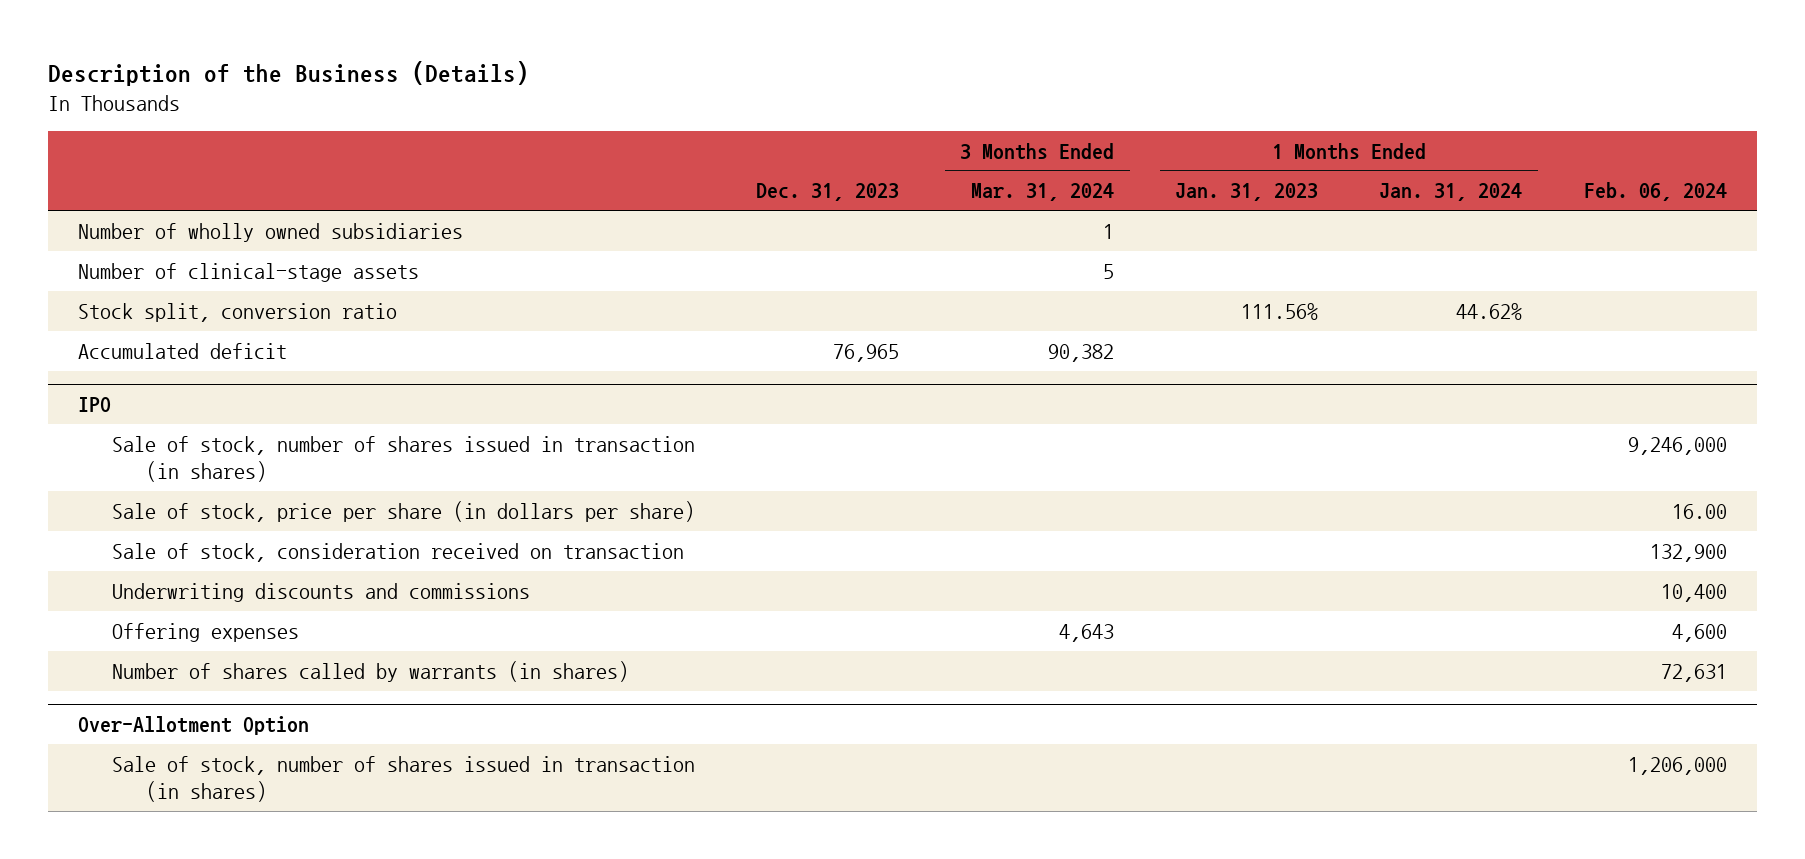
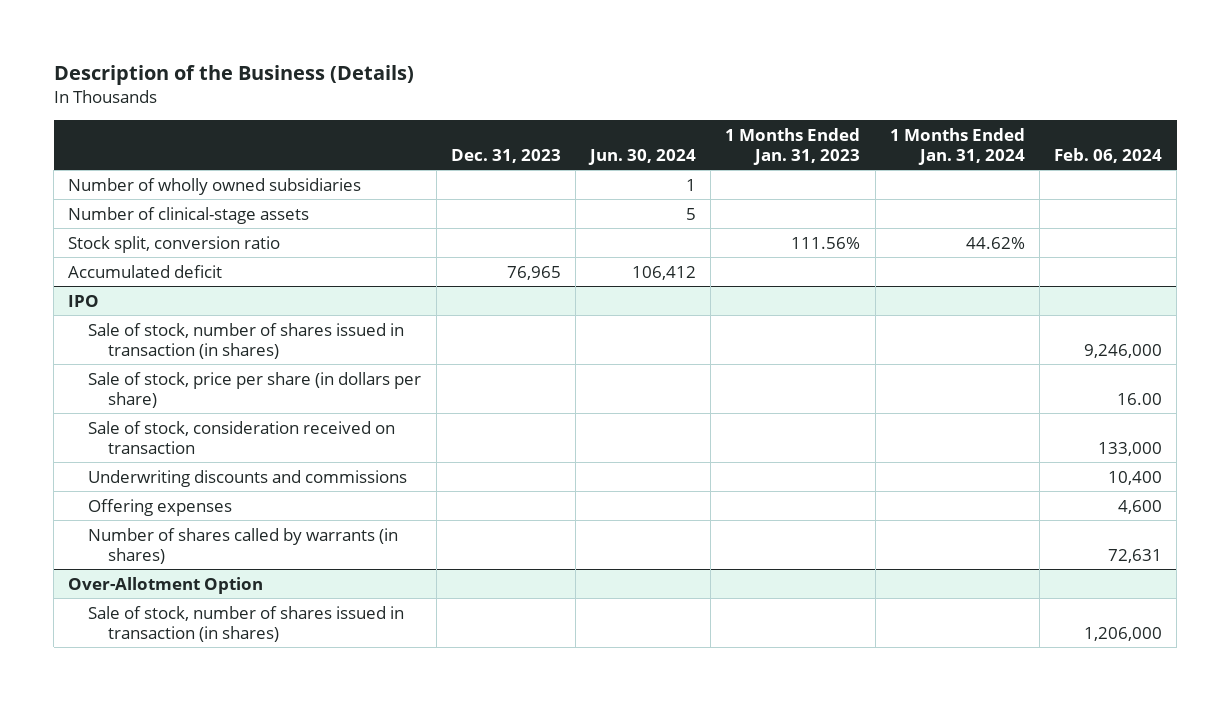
- | Dec. 31, 2023 | 3 Months Ended Mar. 31, 2024 | 1 Months Ended Jan. 31, 2023 | 1 Months Ended Jan. 31, 2024 | Feb. 06, 2024
+ | Dec. 31, 2023 | Jun. 30, 2024 | 1 Months Ended Jan. 31, 2023 | 1 Months Ended Jan. 31, 2024 | Feb. 06, 2024
@ IPO
- Sale of stock, consideration received on transaction | | | | | 132,900
+ Sale of stock, consideration received on transaction | | | | | 133,000

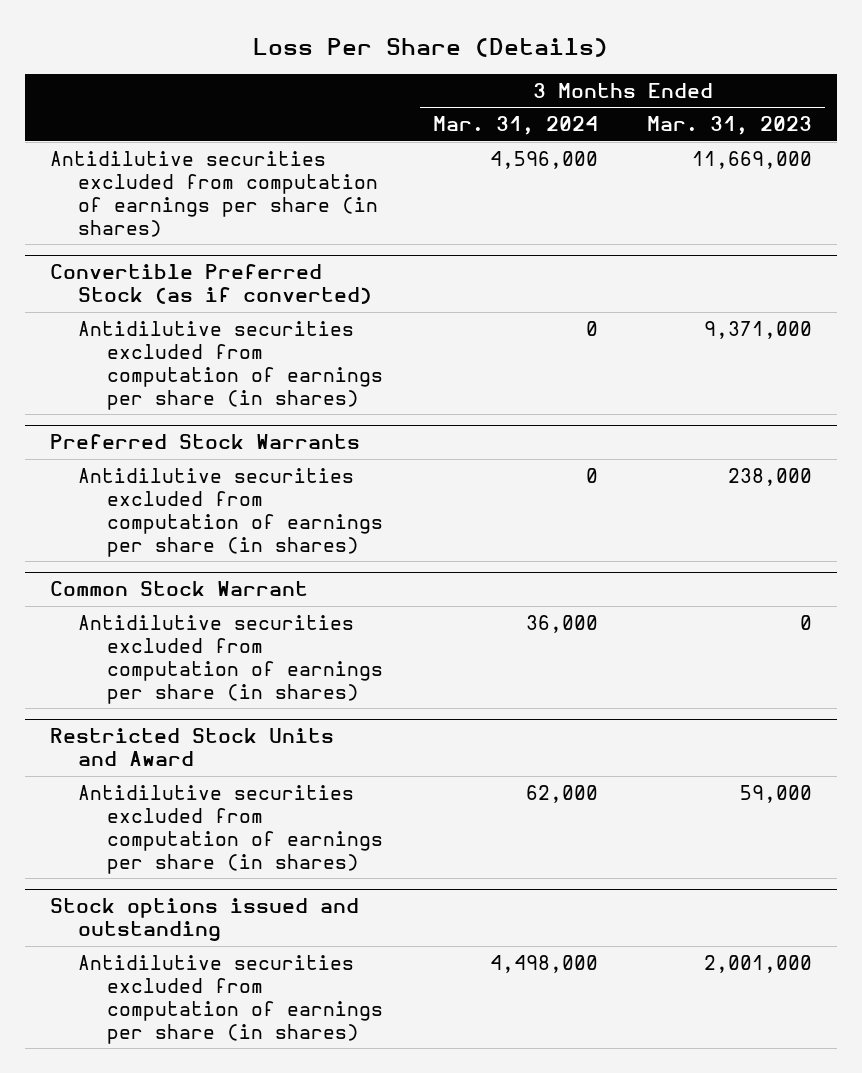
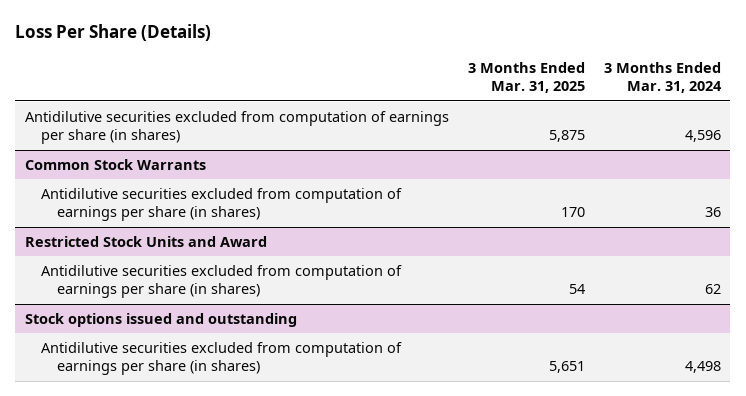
- | 3 Months Ended Mar. 31, 2024 | 3 Months Ended Mar. 31, 2023
+ | 3 Months Ended Mar. 31, 2025 | 3 Months Ended Mar. 31, 2024
- Antidilutive securities excluded from computation of earnings per share (in shares) | 4,596,000 | 11,669,000
- Convertible Preferred Stock (as if converted)
- Antidilutive securities excluded from computation of earnings per share (in shares) | 0 | 9,371,000
- Preferred Stock Warrants
- Antidilutive securities excluded from computation of earnings per share (in shares) | 0 | 238,000
- Common Stock Warrant
- Antidilutive securities excluded from computation of earnings per share (in shares) | 36,000 | 0
+ Antidilutive securities excluded from computation of earnings per share (in shares) | 5,875 | 4,596
+ Common Stock Warrants
+ Antidilutive securities excluded from computation of earnings per share (in shares) | 170 | 36
@ Restricted Stock Units and Award
- Antidilutive securities excluded from computation of earnings per share (in shares) | 62,000 | 59,000
+ Antidilutive securities excluded from computation of earnings per share (in shares) | 54 | 62
@ Stock options issued and outstanding
- Antidilutive securities excluded from computation of earnings per share (in shares) | 4,498,000 | 2,001,000
+ Antidilutive securities excluded from computation of earnings per share (in shares) | 5,651 | 4,498

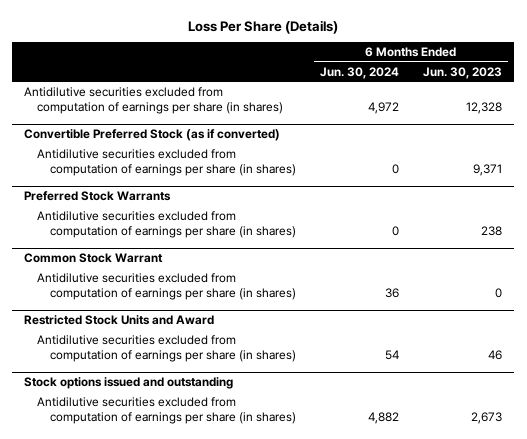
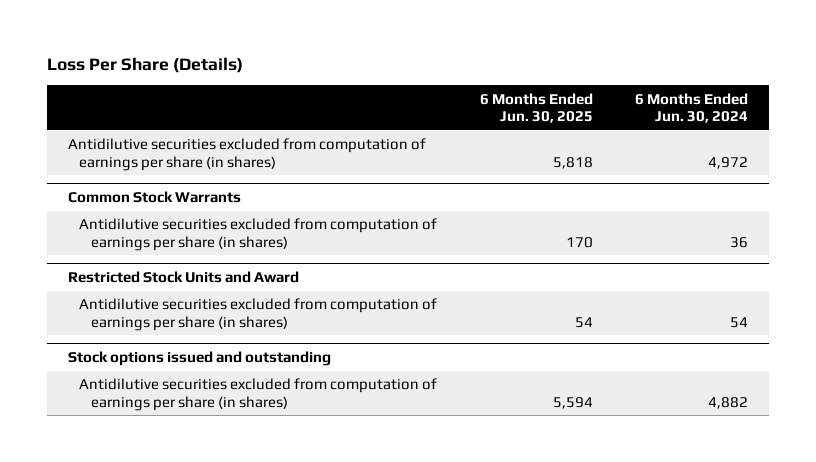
- | 6 Months Ended Jun. 30, 2024 | 6 Months Ended Jun. 30, 2023
+ | 6 Months Ended Jun. 30, 2025 | 6 Months Ended Jun. 30, 2024
- Convertible Preferred Stock (as if converted)
- Antidilutive securities excluded from computation of earnings per share (in shares) | 0 | 9,371
- Preferred Stock Warrants
- Antidilutive securities excluded from computation of earnings per share (in shares) | 0 | 238
- Common Stock Warrant
+ Common Stock Warrants

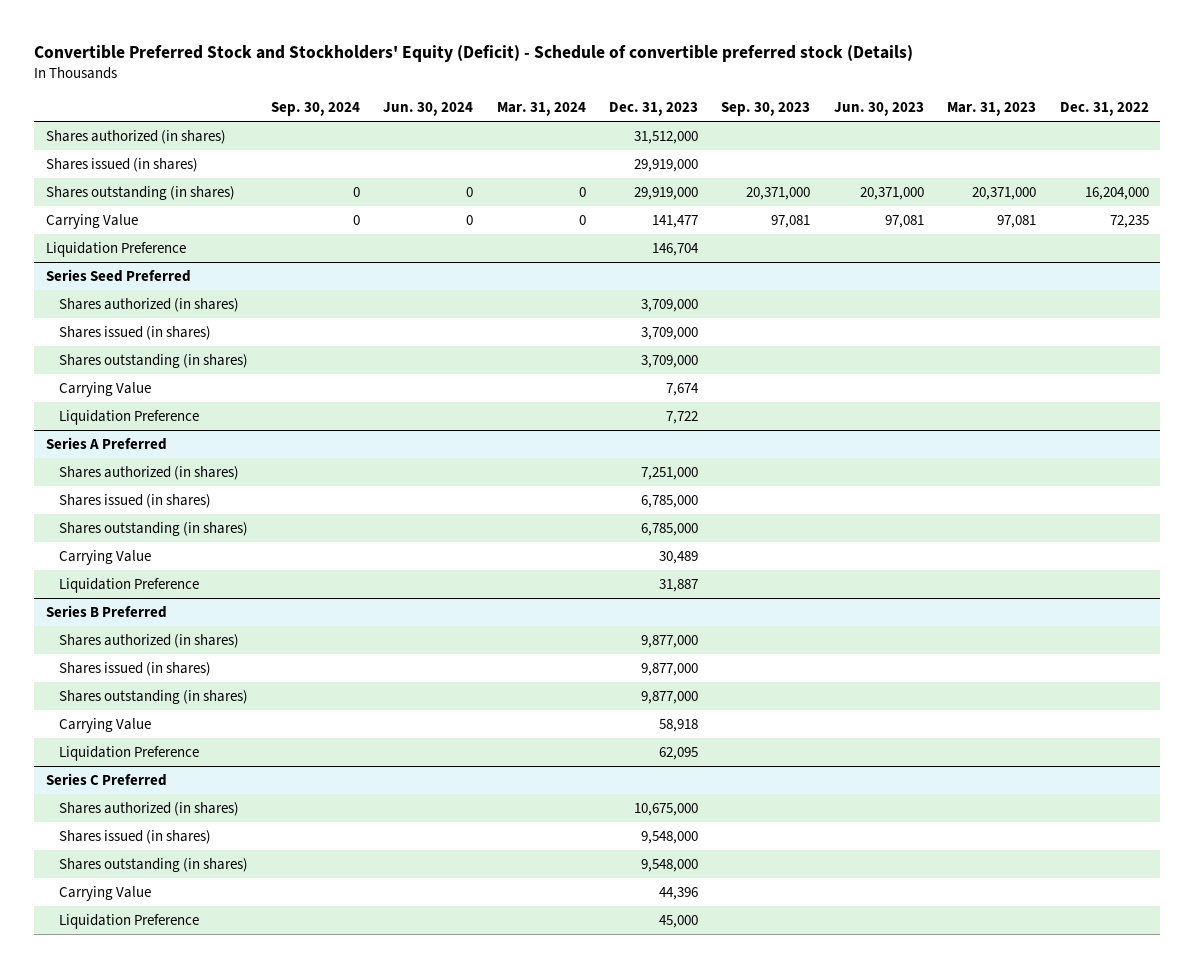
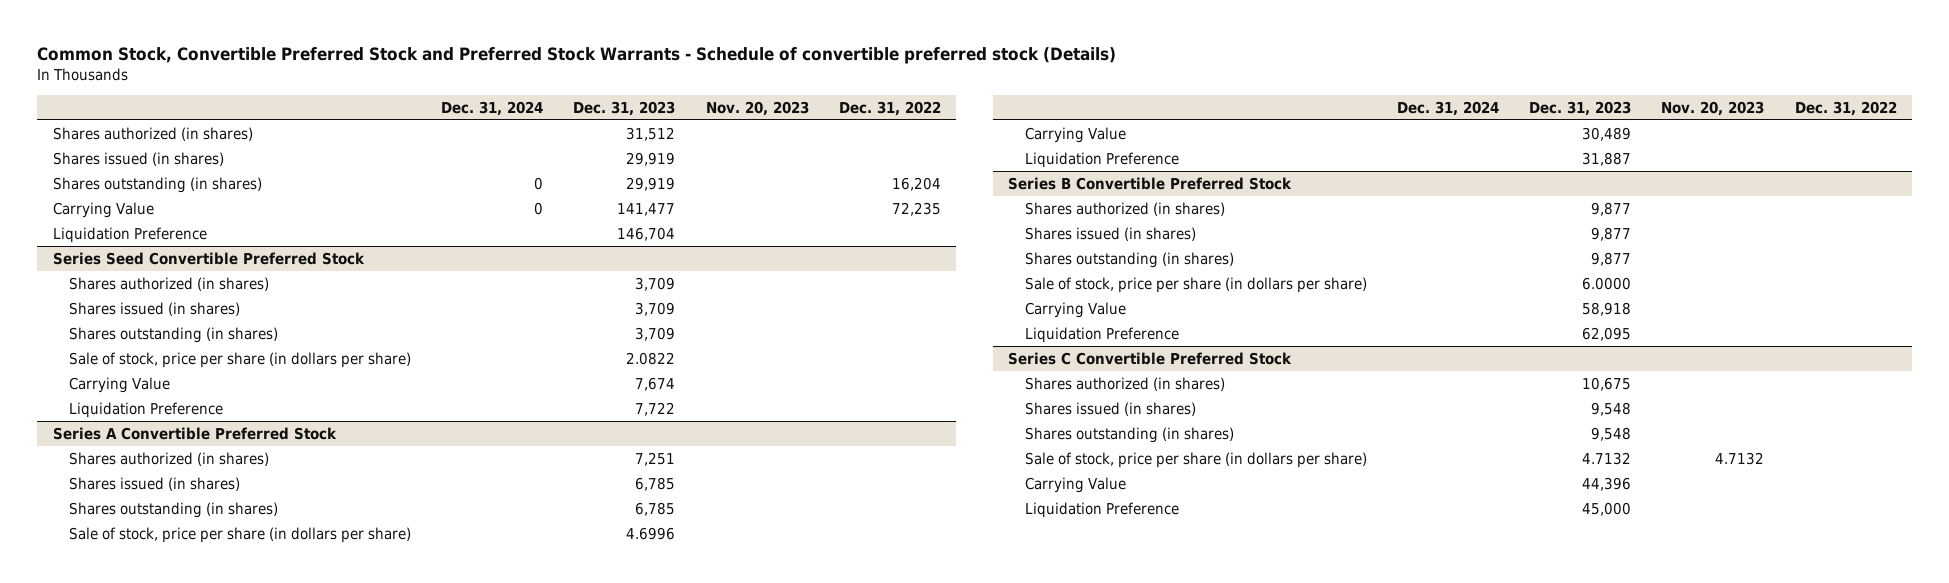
- Convertible Preferred Stock and Stockholders' Equity (Deficit) - Schedule of convertible preferred stock (Details)
+ Common Stock, Convertible Preferred Stock and Preferred Stock Warrants - Schedule of convertible preferred stock (Details)
- | Sep. 30, 2024 | Jun. 30, 2024 | Mar. 31, 2024 | Dec. 31, 2023 | Sep. 30, 2023 | Jun. 30, 2023 | Mar. 31, 2023 | Dec. 31, 2022
+ | Dec. 31, 2024 | Dec. 31, 2023 | Nov. 20, 2023 | Dec. 31, 2022
- Shares authorized (in shares) | | | | 31,512,000 | | | |
- Shares issued (in shares) | | | | 29,919,000 | | | |
- Shares outstanding (in shares) | 0 | 0 | 0 | 29,919,000 | 20,371,000 | 20,371,000 | 20,371,000 | 16,204,000
+ Shares authorized (in shares) | | 31,512 | |
+ Shares issued (in shares) | | 29,919 | |
+ Shares outstanding (in shares) | 0 | 29,919 | | 16,204
- Series Seed Preferred
- Shares authorized (in shares) | | | | 3,709,000 | | | |
- Shares issued (in shares) | | | | 3,709,000 | | | |
- Shares outstanding (in shares) | | | | 3,709,000 | | | |
+ Series Seed Convertible Preferred Stock
+ Shares authorized (in shares) | | 3,709 | |
+ Shares issued (in shares) | | 3,709 | |
+ Shares outstanding (in shares) | | 3,709 | |
+ Sale of stock, price per share (in dollars per share) | | 2.0822 | |
- Series A Preferred
- Shares authorized (in shares) | | | | 7,251,000 | | | |
- Shares issued (in shares) | | | | 6,785,000 | | | |
- Shares outstanding (in shares) | | | | 6,785,000 | | | |
+ Series A Convertible Preferred Stock
+ Shares authorized (in shares) | | 7,251 | |
+ Shares issued (in shares) | | 6,785 | |
+ Shares outstanding (in shares) | | 6,785 | |
+ Sale of stock, price per share (in dollars per share) | | 4.6996 | |
- Series B Preferred
- Shares authorized (in shares) | | | | 9,877,000 | | | |
- Shares issued (in shares) | | | | 9,877,000 | | | |
- Shares outstanding (in shares) | | | | 9,877,000 | | | |
+ Series B Convertible Preferred Stock
+ Shares authorized (in shares) | | 9,877 | |
+ Shares issued (in shares) | | 9,877 | |
+ Shares outstanding (in shares) | | 9,877 | |
+ Sale of stock, price per share (in dollars per share) | | 6.0000 | |
- Series C Preferred
- Shares authorized (in shares) | | | | 10,675,000 | | | |
- Shares issued (in shares) | | | | 9,548,000 | | | |
- Shares outstanding (in shares) | | | | 9,548,000 | | | |
+ Series C Convertible Preferred Stock
+ Shares authorized (in shares) | | 10,675 | |
+ Shares issued (in shares) | | 9,548 | |
+ Shares outstanding (in shares) | | 9,548 | |
+ Sale of stock, price per share (in dollars per share) | | 4.7132 | 4.7132 |

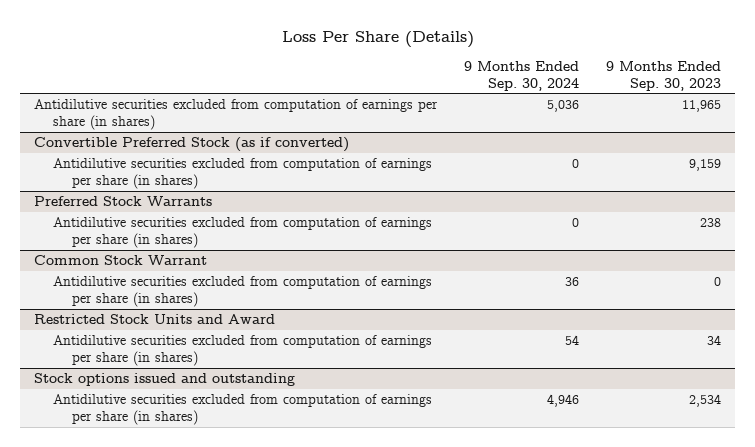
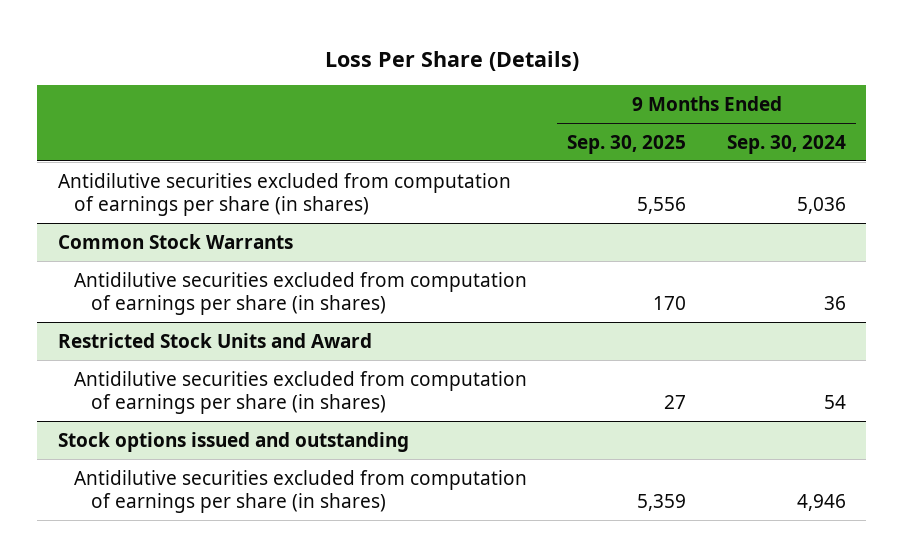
- | 9 Months Ended Sep. 30, 2024 | 9 Months Ended Sep. 30, 2023
+ | 9 Months Ended Sep. 30, 2025 | 9 Months Ended Sep. 30, 2024
- Convertible Preferred Stock (as if converted)
- Antidilutive securities excluded from computation of earnings per share (in shares) | 0 | 9,159
- Preferred Stock Warrants
- Antidilutive securities excluded from computation of earnings per share (in shares) | 0 | 238
- Common Stock Warrant
+ Common Stock Warrants

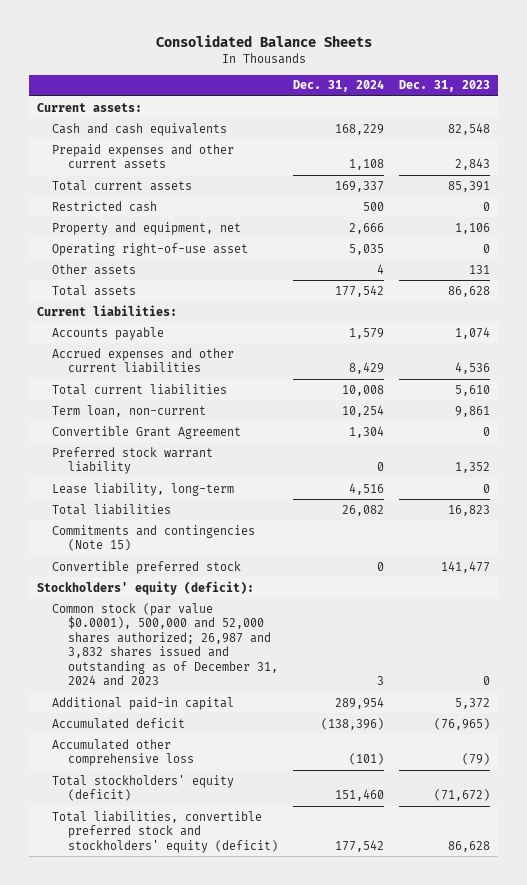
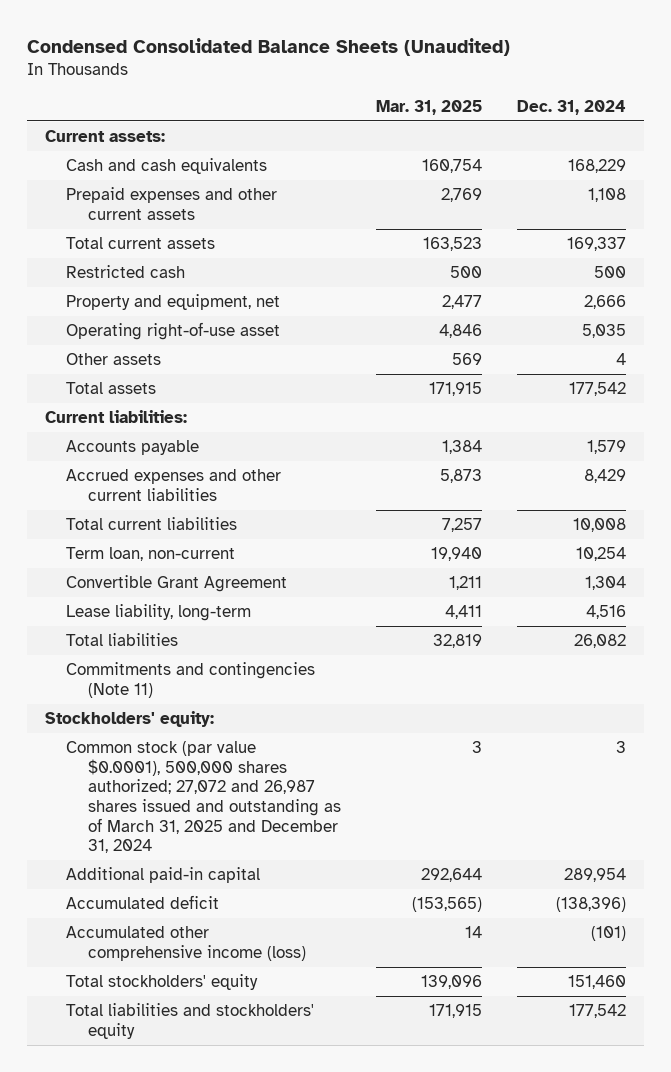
- Consolidated Balance Sheets
+ Condensed Consolidated Balance Sheets (Unaudited)
- | Dec. 31, 2024 | Dec. 31, 2023
+ | Mar. 31, 2025 | Dec. 31, 2024
- Preferred stock warrant liability | 0 | 1,352
- Commitments and contingencies (Note 15)
- Convertible preferred stock | 0 | 141,477
- Stockholders' equity (deficit):
- Common stock (par value $0.0001), 500,000 and 52,000 shares authorized; 26,987 and 3,832 shares issued and outstanding as of December 31, 2024 and 2023 | 3 | 0
+ Commitments and contingencies (Note 11)
+ Stockholders' equity:
+ Common stock (par value $0.0001), 500,000 shares authorized; 27,072 and 26,987 shares issued and outstanding as of March 31, 2025 and December 31, 2024 | 3 | 3
- Accumulated other comprehensive loss | (101) | (79)
- Total stockholders' equity (deficit) | 151,460 | (71,672)
- Total liabilities, convertible preferred stock and stockholders' equity (deficit) | 177,542 | 86,628
+ Accumulated other comprehensive income (loss) | 14 | (101)
+ Total stockholders' equity | 139,096 | 151,460
+ Total liabilities and stockholders' equity | 171,915 | 177,542

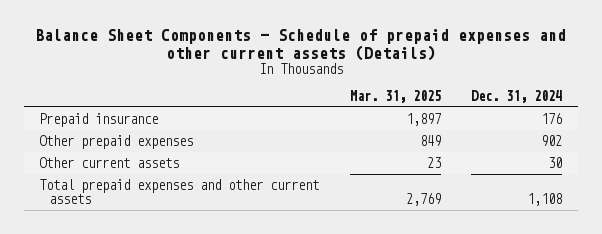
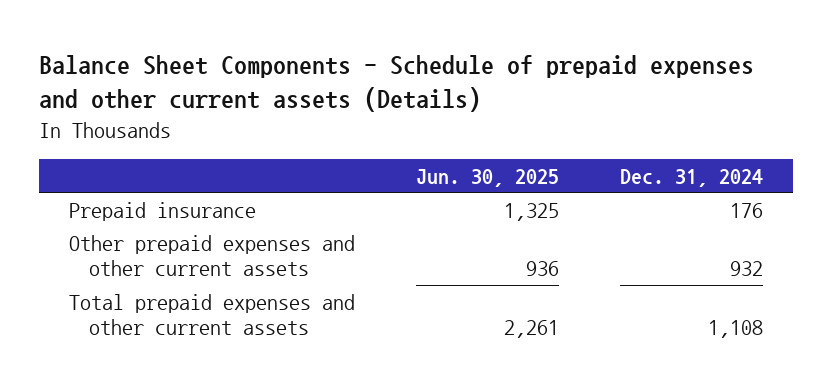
- | Mar. 31, 2025 | Dec. 31, 2024
+ | Jun. 30, 2025 | Dec. 31, 2024
- Other prepaid expenses | 849 | 902
- Other current assets | 23 | 30
+ Other prepaid expenses and other current assets | 936 | 932

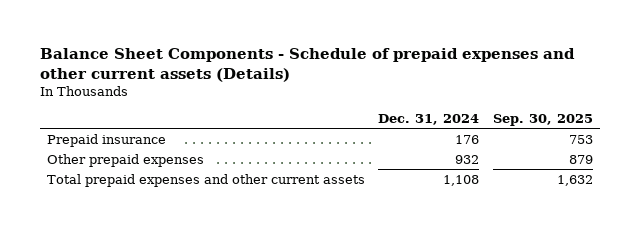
- | Jun. 30, 2025 | Dec. 31, 2024
+ | Dec. 31, 2024 | Sep. 30, 2025
- Other prepaid expenses and other current assets | 936 | 932
+ Other prepaid expenses | 932 | 879

